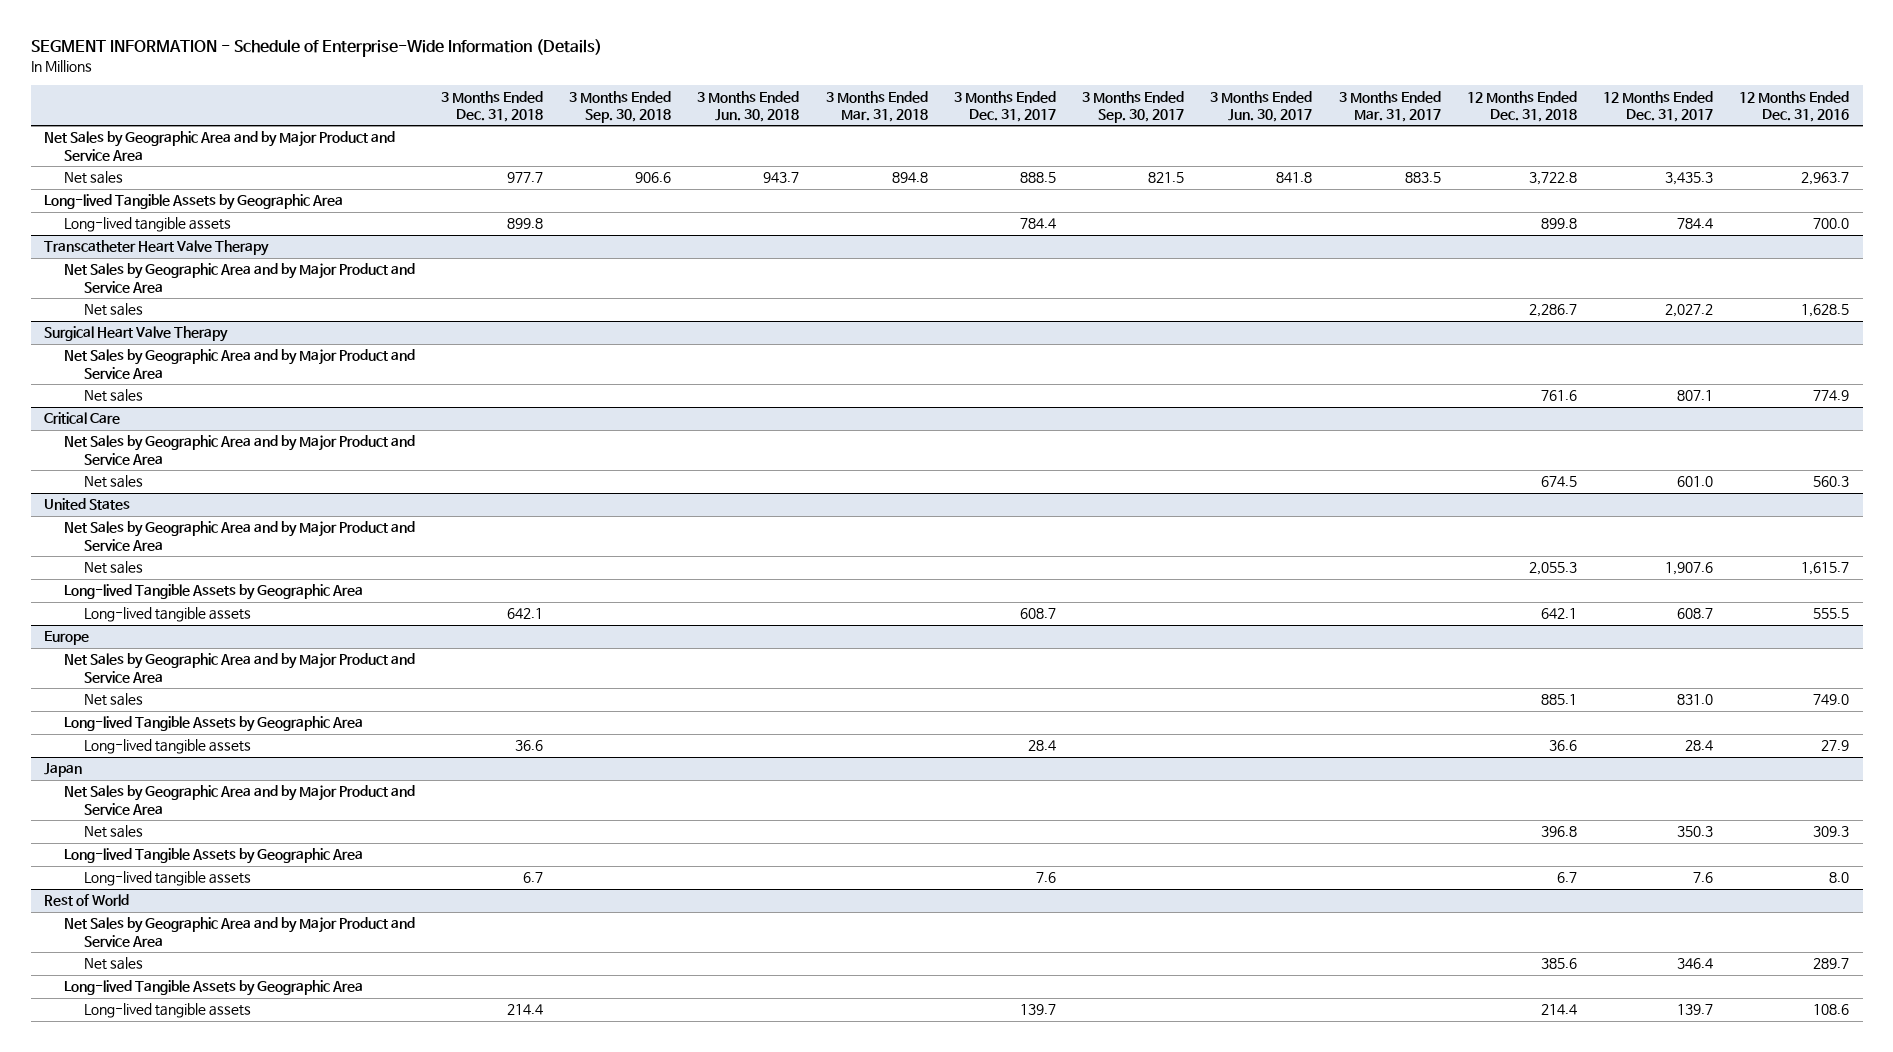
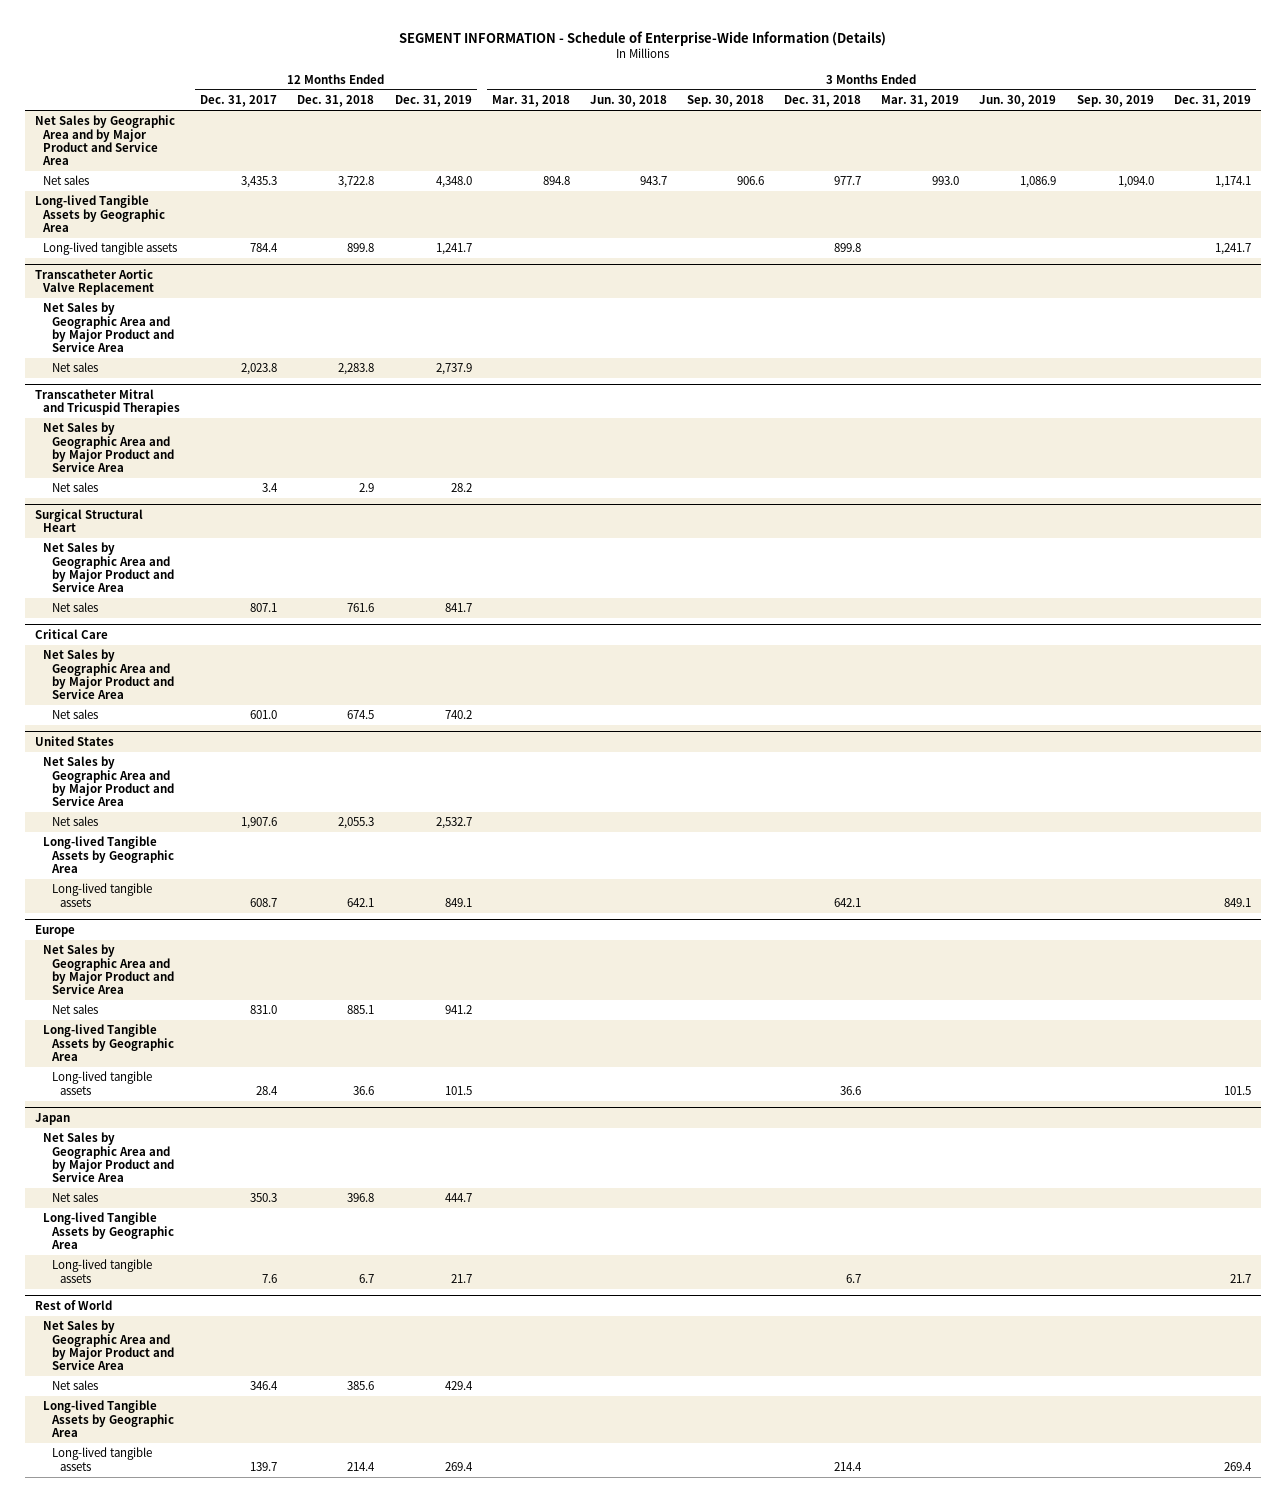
- | 3 Months Ended Dec. 31, 2018 | 3 Months Ended Sep. 30, 2018 | 3 Months Ended Jun. 30, 2018 | 3 Months Ended Mar. 31, 2018 | 3 Months Ended Dec. 31, 2017 | 3 Months Ended Sep. 30, 2017 | 3 Months Ended Jun. 30, 2017 | 3 Months Ended Mar. 31, 2017 | 12 Months Ended Dec. 31, 2018 | 12 Months Ended Dec. 31, 2017 | 12 Months Ended Dec. 31, 2016
+ | 12 Months Ended Dec. 31, 2017 | 12 Months Ended Dec. 31, 2018 | 12 Months Ended Dec. 31, 2019 | 3 Months Ended Mar. 31, 2018 | 3 Months Ended Jun. 30, 2018 | 3 Months Ended Sep. 30, 2018 | 3 Months Ended Dec. 31, 2018 | 3 Months Ended Mar. 31, 2019 | 3 Months Ended Jun. 30, 2019 | 3 Months Ended Sep. 30, 2019 | 3 Months Ended Dec. 31, 2019
- Transcatheter Heart Valve Therapy
+ Transcatheter Aortic Valve Replacement
- Net sales | | | | | | | | | 2,286.7 | 2,027.2 | 1,628.5
- Surgical Heart Valve Therapy
+ Net sales | 2,023.8 | 2,283.8 | 2,737.9 | | | | | | | |
+ Transcatheter Mitral and Tricuspid Therapies
+ Net sales | 3.4 | 2.9 | 28.2 | | | | | | | |
+ Surgical Structural Heart
+ Net Sales by Geographic Area and by Major Product and Service Area

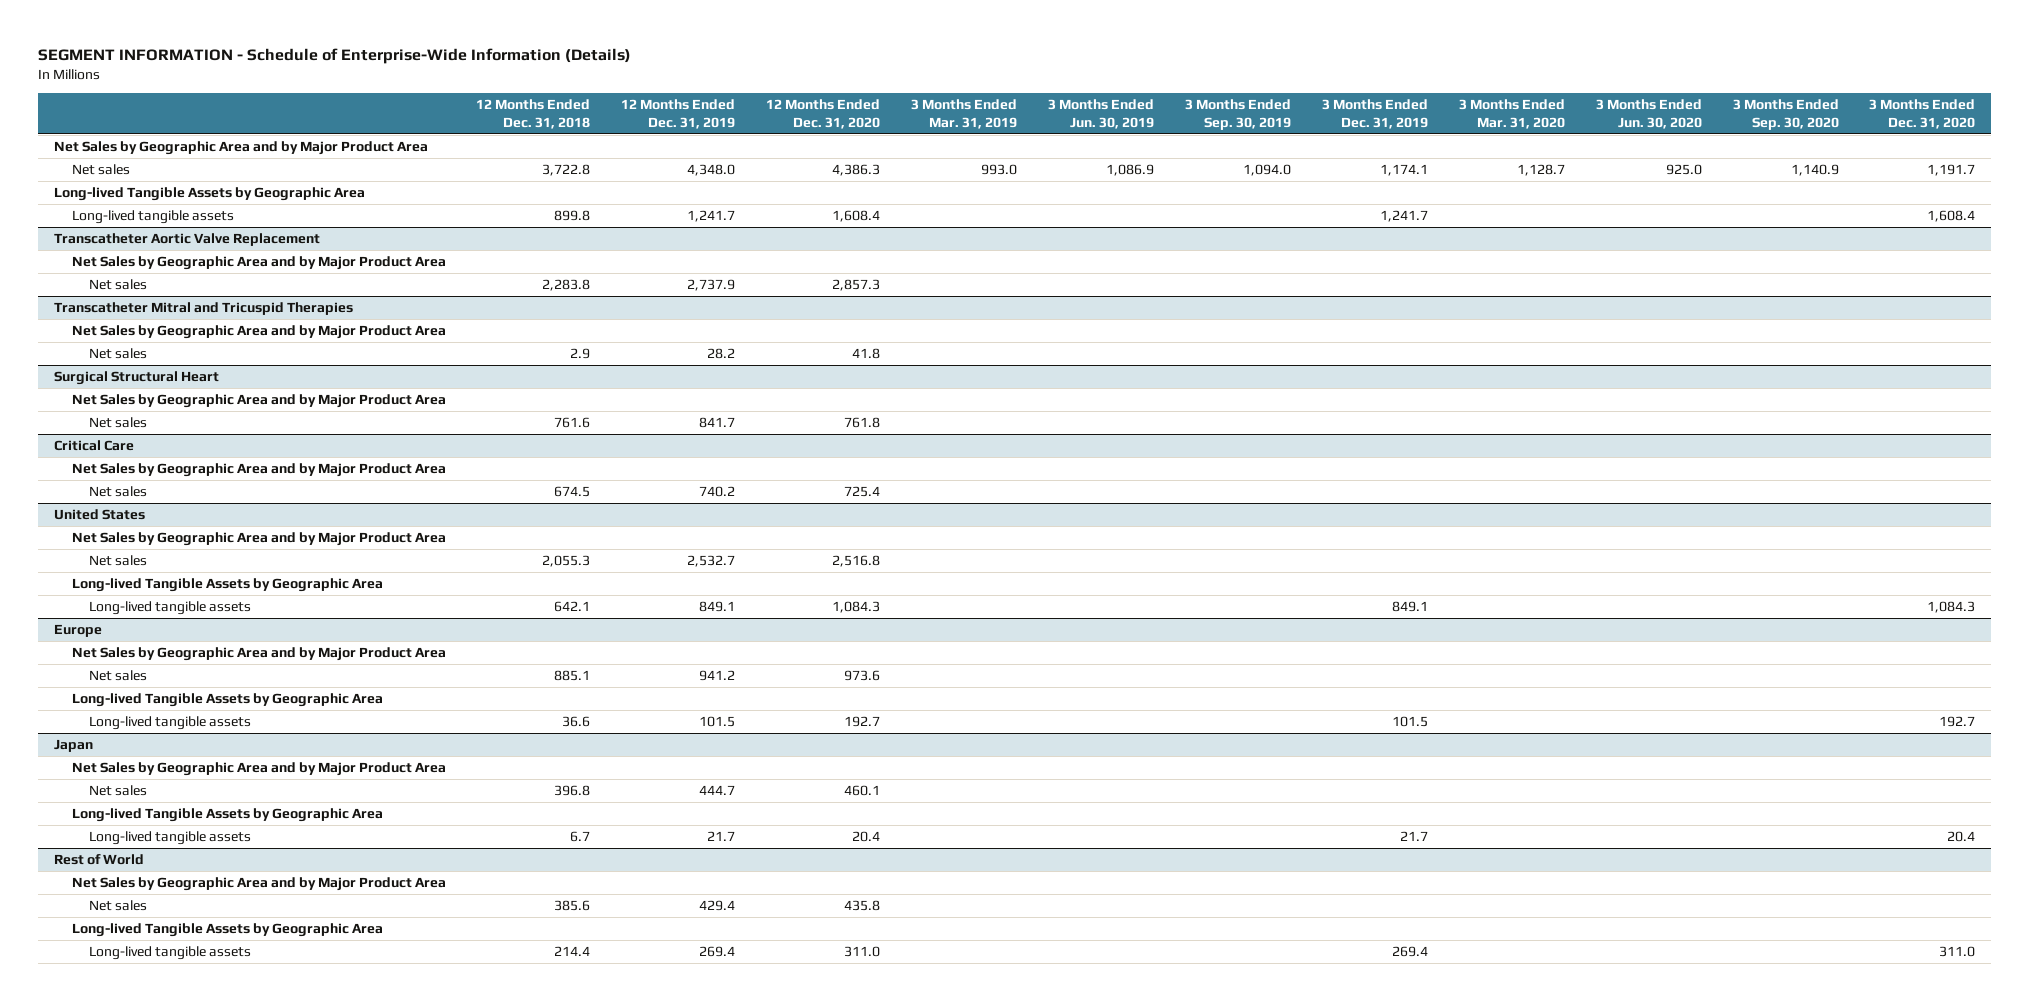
- | 12 Months Ended Dec. 31, 2017 | 12 Months Ended Dec. 31, 2018 | 12 Months Ended Dec. 31, 2019 | 3 Months Ended Mar. 31, 2018 | 3 Months Ended Jun. 30, 2018 | 3 Months Ended Sep. 30, 2018 | 3 Months Ended Dec. 31, 2018 | 3 Months Ended Mar. 31, 2019 | 3 Months Ended Jun. 30, 2019 | 3 Months Ended Sep. 30, 2019 | 3 Months Ended Dec. 31, 2019
+ | 12 Months Ended Dec. 31, 2018 | 12 Months Ended Dec. 31, 2019 | 12 Months Ended Dec. 31, 2020 | 3 Months Ended Mar. 31, 2019 | 3 Months Ended Jun. 30, 2019 | 3 Months Ended Sep. 30, 2019 | 3 Months Ended Dec. 31, 2019 | 3 Months Ended Mar. 31, 2020 | 3 Months Ended Jun. 30, 2020 | 3 Months Ended Sep. 30, 2020 | 3 Months Ended Dec. 31, 2020
- Net Sales by Geographic Area and by Major Product and Service Area
+ Net Sales by Geographic Area and by Major Product Area
@ Transcatheter Aortic Valve Replacement
- Net Sales by Geographic Area and by Major Product and Service Area
+ Net Sales by Geographic Area and by Major Product Area
@ Transcatheter Mitral and Tricuspid Therapies
- Net Sales by Geographic Area and by Major Product and Service Area
+ Net Sales by Geographic Area and by Major Product Area
@ Surgical Structural Heart
- Net Sales by Geographic Area and by Major Product and Service Area
+ Net Sales by Geographic Area and by Major Product Area
@ Critical Care
- Net Sales by Geographic Area and by Major Product and Service Area
+ Net Sales by Geographic Area and by Major Product Area
@ United States
- Net Sales by Geographic Area and by Major Product and Service Area
+ Net Sales by Geographic Area and by Major Product Area
@ Europe
- Net Sales by Geographic Area and by Major Product and Service Area
+ Net Sales by Geographic Area and by Major Product Area
@ Japan
- Net Sales by Geographic Area and by Major Product and Service Area
+ Net Sales by Geographic Area and by Major Product Area
@ Rest of World
- Net Sales by Geographic Area and by Major Product and Service Area
+ Net Sales by Geographic Area and by Major Product Area

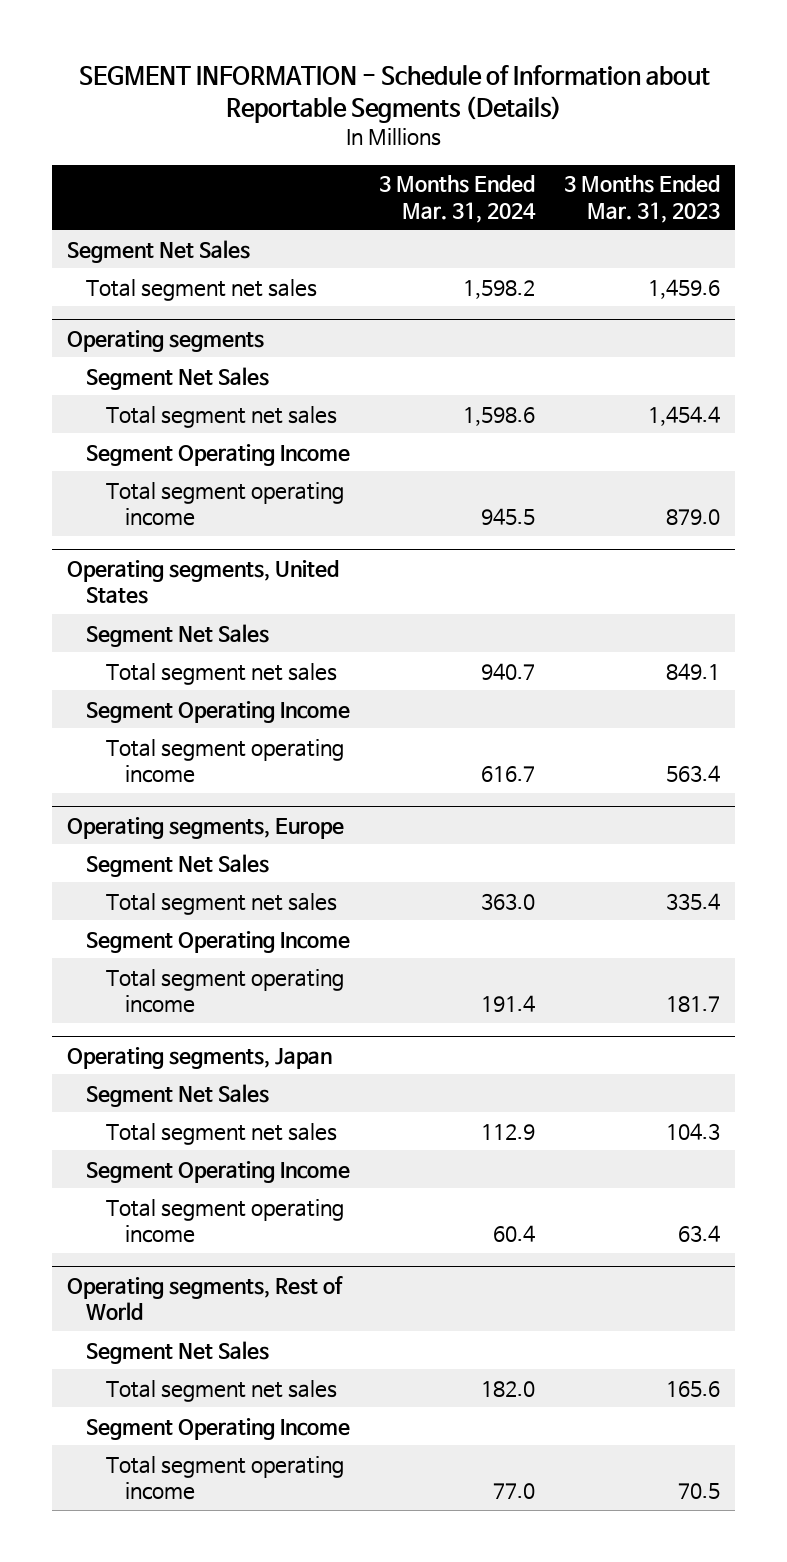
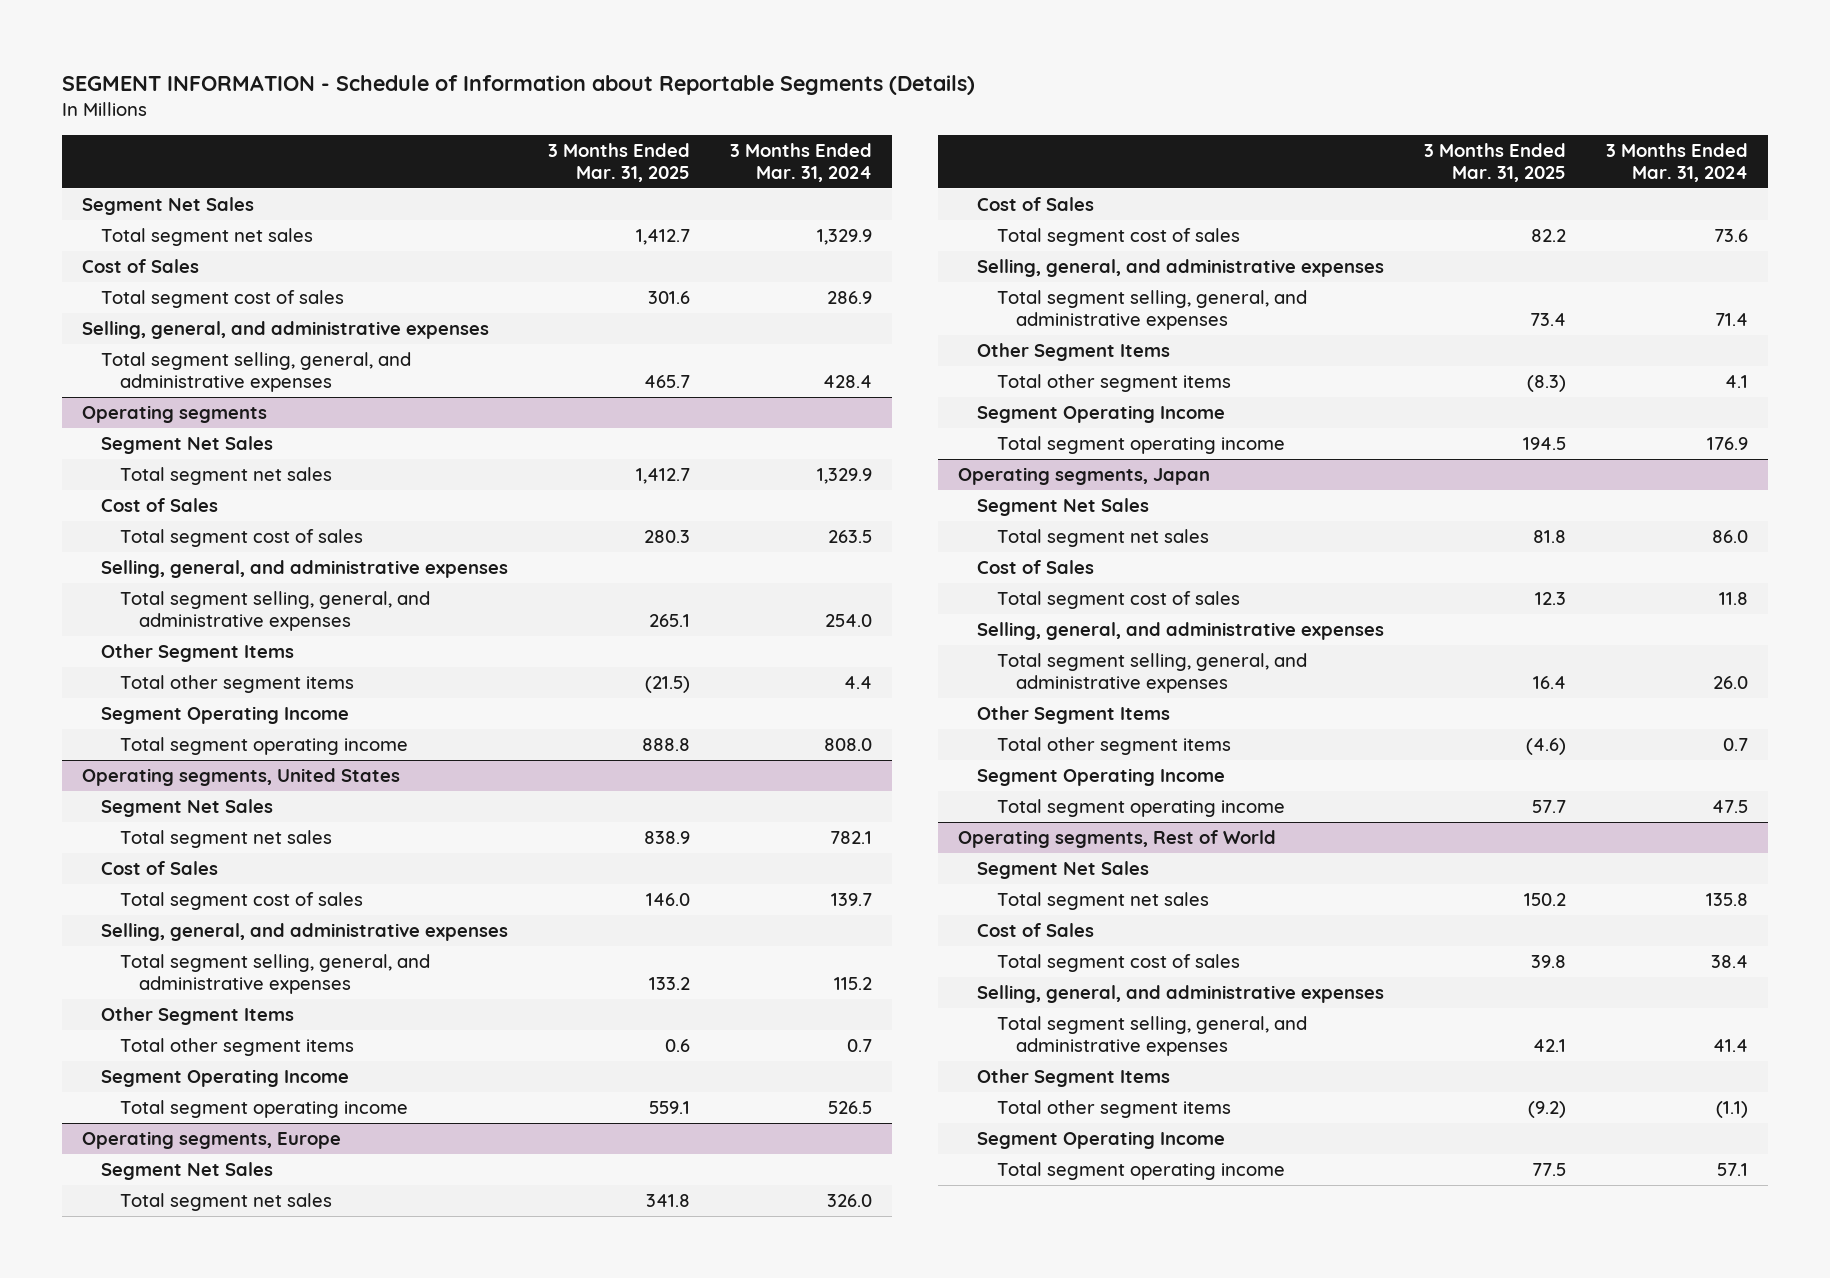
- | 3 Months Ended Mar. 31, 2024 | 3 Months Ended Mar. 31, 2023
+ | 3 Months Ended Mar. 31, 2025 | 3 Months Ended Mar. 31, 2024
- Total segment net sales | 1,598.2 | 1,459.6
+ Total segment net sales | 1,412.7 | 1,329.9
+ Cost of Sales
+ Total segment cost of sales | 301.6 | 286.9
+ Selling, general, and administrative expenses
+ Total segment selling, general, and administrative expenses | 465.7 | 428.4
@ Operating segments
- Total segment net sales | 1,598.6 | 1,454.4
+ Total segment net sales | 1,412.7 | 1,329.9
+ Cost of Sales
+ Total segment cost of sales | 280.3 | 263.5
+ Selling, general, and administrative expenses
+ Total segment selling, general, and administrative expenses | 265.1 | 254.0
+ Other Segment Items
+ Total other segment items | (21.5) | 4.4
- Total segment operating income | 945.5 | 879.0
+ Total segment operating income | 888.8 | 808.0
@ Operating segments, United States
- Total segment net sales | 940.7 | 849.1
+ Total segment net sales | 838.9 | 782.1
+ Cost of Sales
+ Total segment cost of sales | 146.0 | 139.7
+ Selling, general, and administrative expenses
+ Total segment selling, general, and administrative expenses | 133.2 | 115.2
+ Other Segment Items
+ Total other segment items | 0.6 | 0.7
- Total segment operating income | 616.7 | 563.4
+ Total segment operating income | 559.1 | 526.5
@ Operating segments, Europe
- Total segment net sales | 363.0 | 335.4
+ Total segment net sales | 341.8 | 326.0
+ Cost of Sales
+ Total segment cost of sales | 82.2 | 73.6
+ Selling, general, and administrative expenses
+ Total segment selling, general, and administrative expenses | 73.4 | 71.4
+ Other Segment Items
+ Total other segment items | (8.3) | 4.1
- Total segment operating income | 191.4 | 181.7
+ Total segment operating income | 194.5 | 176.9
@ Operating segments, Japan
- Total segment net sales | 112.9 | 104.3
+ Total segment net sales | 81.8 | 86.0
+ Cost of Sales
+ Total segment cost of sales | 12.3 | 11.8
+ Selling, general, and administrative expenses
+ Total segment selling, general, and administrative expenses | 16.4 | 26.0
+ Other Segment Items
+ Total other segment items | (4.6) | 0.7
- Total segment operating income | 60.4 | 63.4
+ Total segment operating income | 57.7 | 47.5
@ Operating segments, Rest of World
- Total segment net sales | 182.0 | 165.6
+ Total segment net sales | 150.2 | 135.8
+ Cost of Sales
+ Total segment cost of sales | 39.8 | 38.4
+ Selling, general, and administrative expenses
+ Total segment selling, general, and administrative expenses | 42.1 | 41.4
+ Other Segment Items
+ Total other segment items | (9.2) | (1.1)
- Total segment operating income | 77.0 | 70.5
+ Total segment operating income | 77.5 | 57.1

